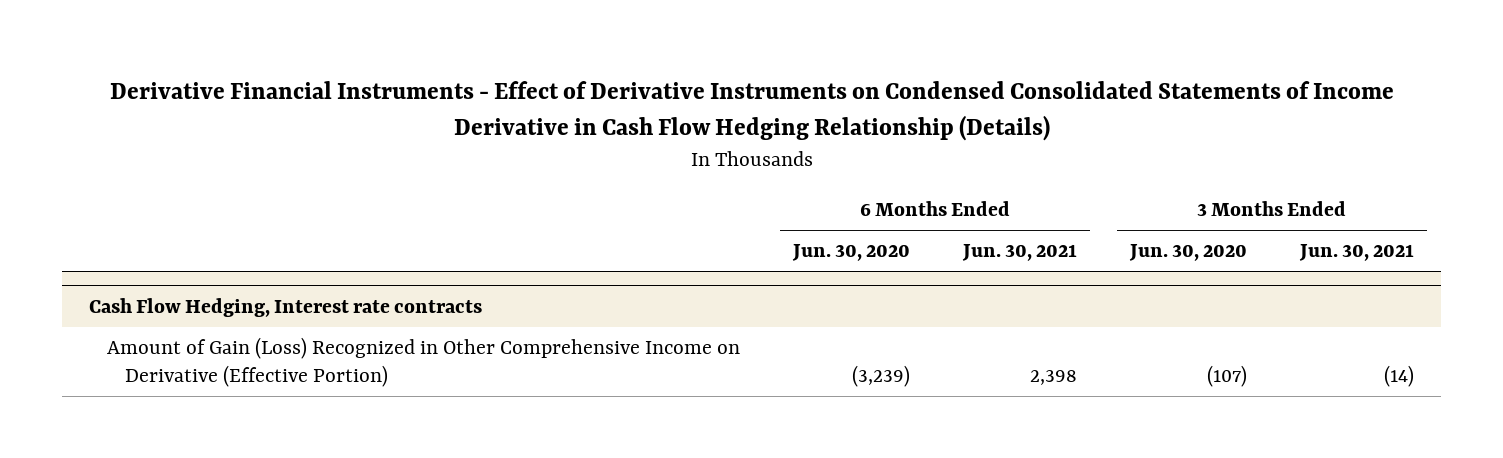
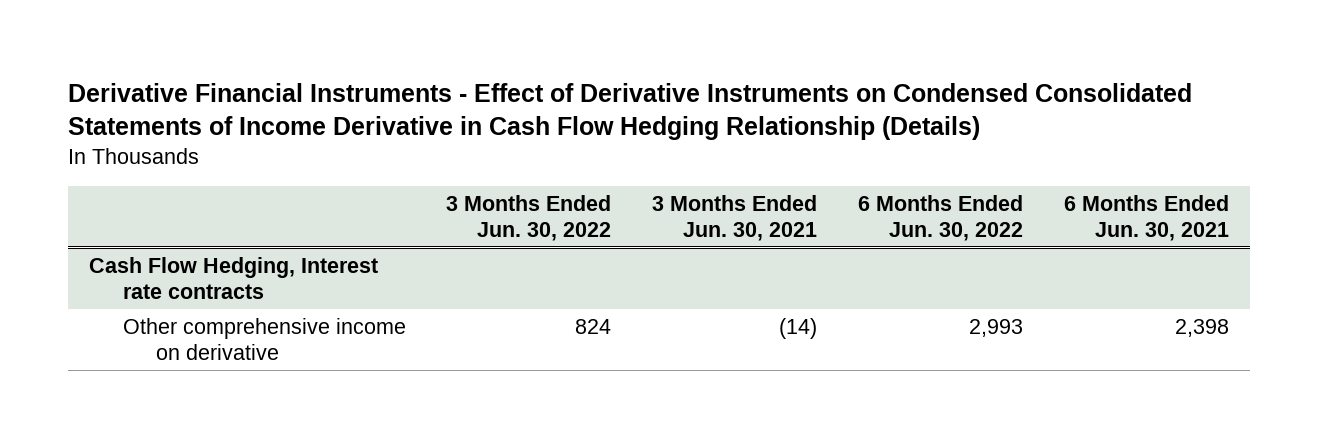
- | 6 Months Ended Jun. 30, 2020 | 6 Months Ended Jun. 30, 2021 | 3 Months Ended Jun. 30, 2020 | 3 Months Ended Jun. 30, 2021
+ | 3 Months Ended Jun. 30, 2022 | 3 Months Ended Jun. 30, 2021 | 6 Months Ended Jun. 30, 2022 | 6 Months Ended Jun. 30, 2021
@ Cash Flow Hedging, Interest rate contracts
- Amount of Gain (Loss) Recognized in Other Comprehensive Income on Derivative (Effective Portion) | (3,239) | 2,398 | (107) | (14)
+ Other comprehensive income on derivative | 824 | (14) | 2,993 | 2,398

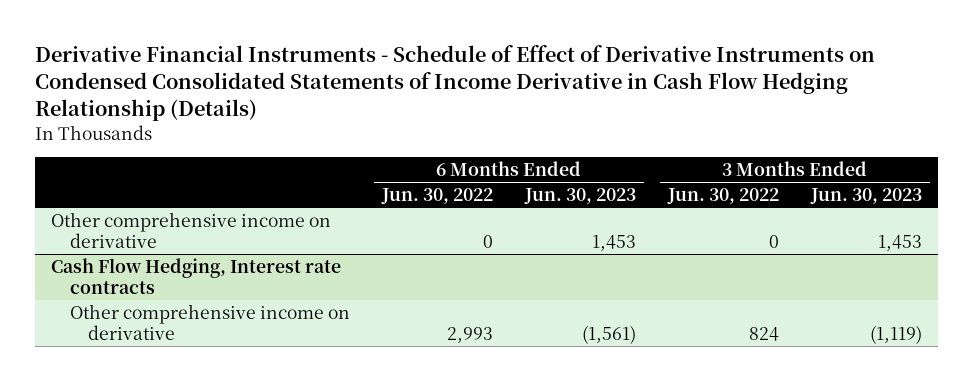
- Derivative Financial Instruments - Effect of Derivative Instruments on Condensed Consolidated Statements of Income Derivative in Cash Flow Hedging Relationship (Details)
+ Derivative Financial Instruments - Schedule of Effect of Derivative Instruments on Condensed Consolidated Statements of Income Derivative in Cash Flow Hedging Relationship (Details)
- | 3 Months Ended Jun. 30, 2022 | 3 Months Ended Jun. 30, 2021 | 6 Months Ended Jun. 30, 2022 | 6 Months Ended Jun. 30, 2021
+ | 6 Months Ended Jun. 30, 2022 | 6 Months Ended Jun. 30, 2023 | 3 Months Ended Jun. 30, 2022 | 3 Months Ended Jun. 30, 2023
+ Other comprehensive income on derivative | 0 | 1,453 | 0 | 1,453

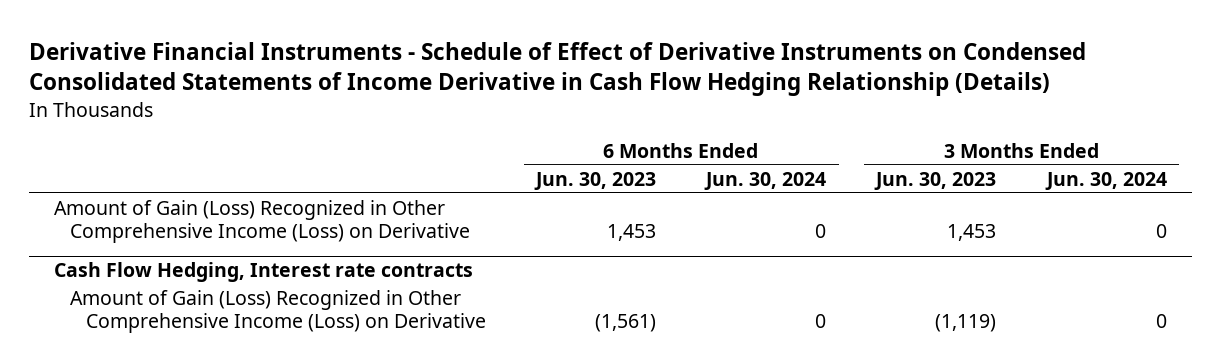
- | 6 Months Ended Jun. 30, 2022 | 6 Months Ended Jun. 30, 2023 | 3 Months Ended Jun. 30, 2022 | 3 Months Ended Jun. 30, 2023
+ | 6 Months Ended Jun. 30, 2023 | 6 Months Ended Jun. 30, 2024 | 3 Months Ended Jun. 30, 2023 | 3 Months Ended Jun. 30, 2024
- Other comprehensive income on derivative | 0 | 1,453 | 0 | 1,453
+ Amount of Gain (Loss) Recognized in Other Comprehensive Income (Loss) on Derivative | 1,453 | 0 | 1,453 | 0
@ Cash Flow Hedging, Interest rate contracts
- Other comprehensive income on derivative | 2,993 | (1,561) | 824 | (1,119)
+ Amount of Gain (Loss) Recognized in Other Comprehensive Income (Loss) on Derivative | (1,561) | 0 | (1,119) | 0

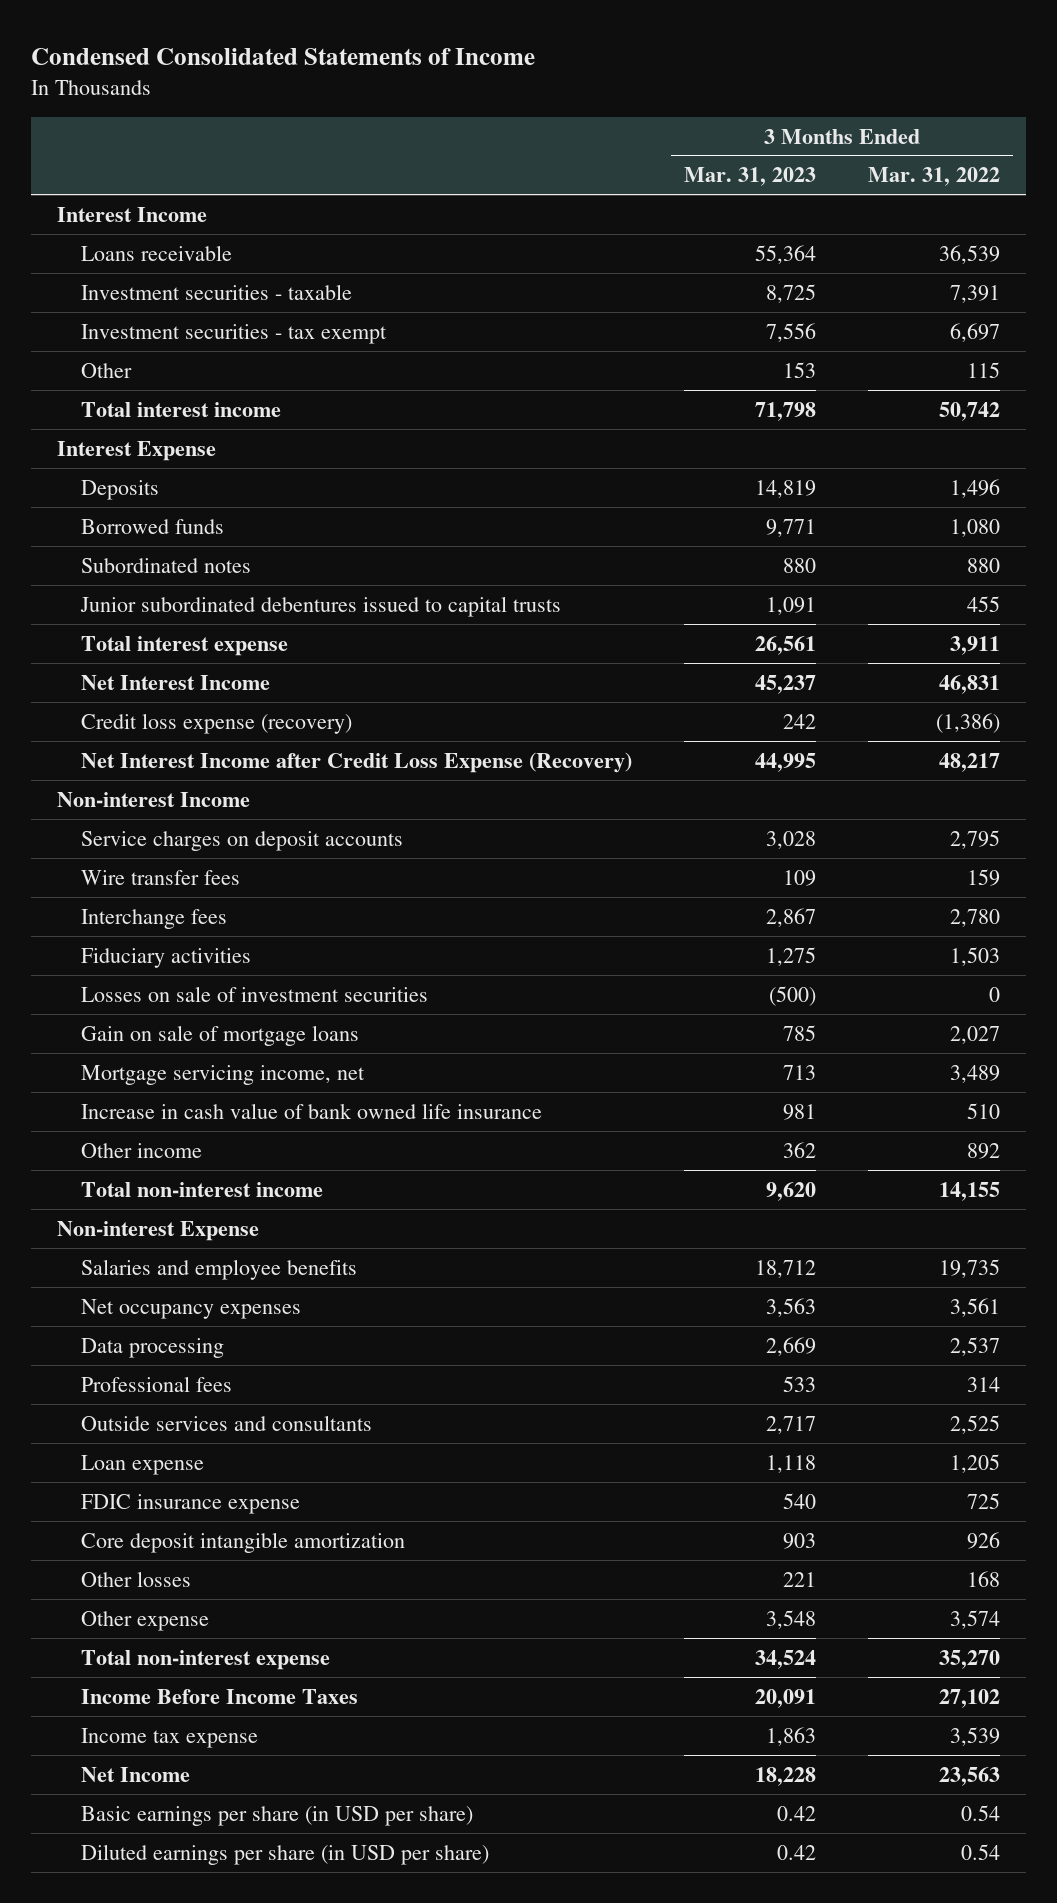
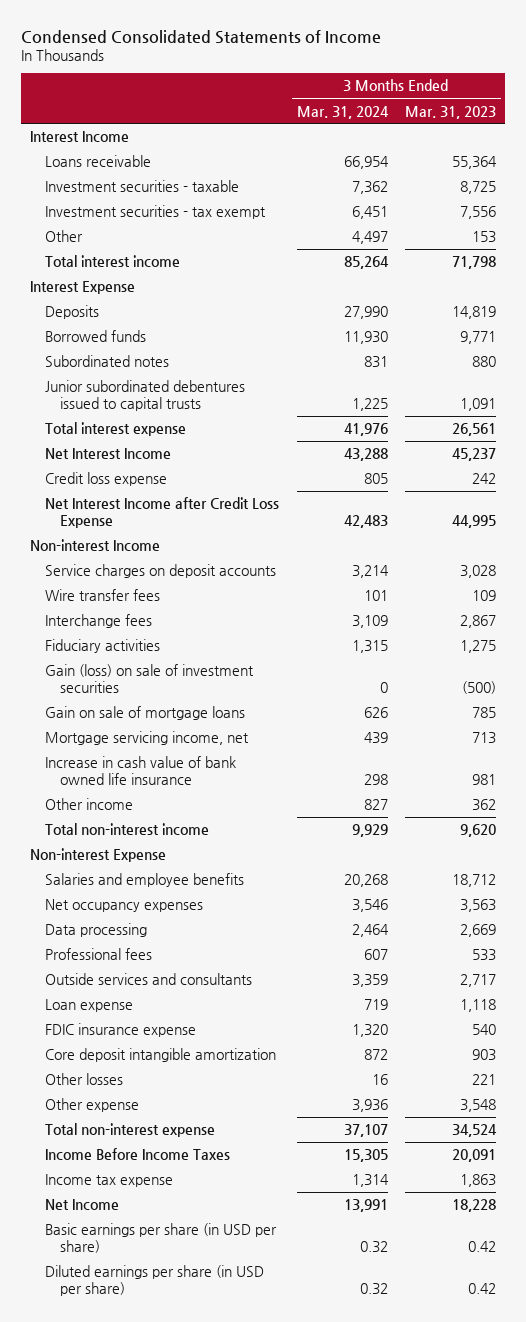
- | 3 Months Ended Mar. 31, 2023 | 3 Months Ended Mar. 31, 2022
+ | 3 Months Ended Mar. 31, 2024 | 3 Months Ended Mar. 31, 2023
- Credit loss expense (recovery) | 242 | (1,386)
- Net Interest Income after Credit Loss Expense (Recovery) | 44,995 | 48,217
+ Credit loss expense | 805 | 242
+ Net Interest Income after Credit Loss Expense | 42,483 | 44,995
- Losses on sale of investment securities | (500) | 0
+ Gain (loss) on sale of investment securities | 0 | (500)

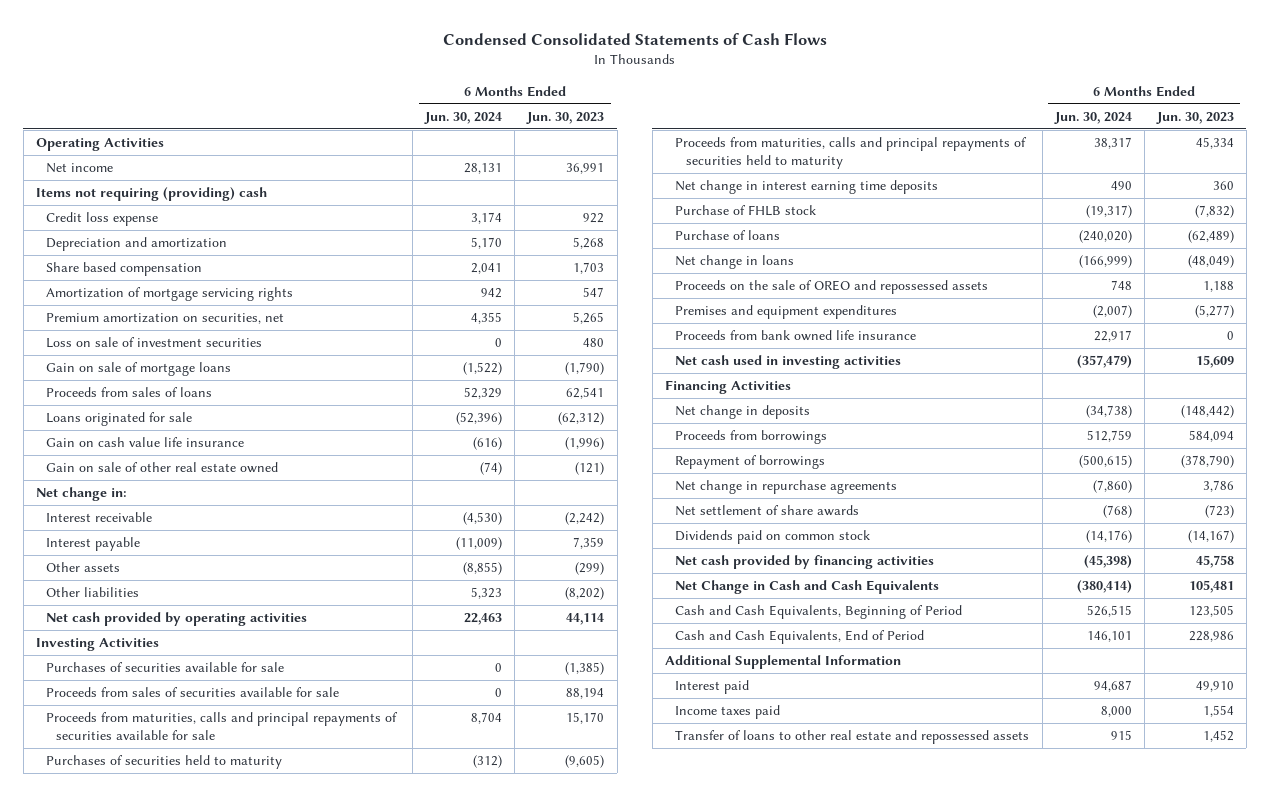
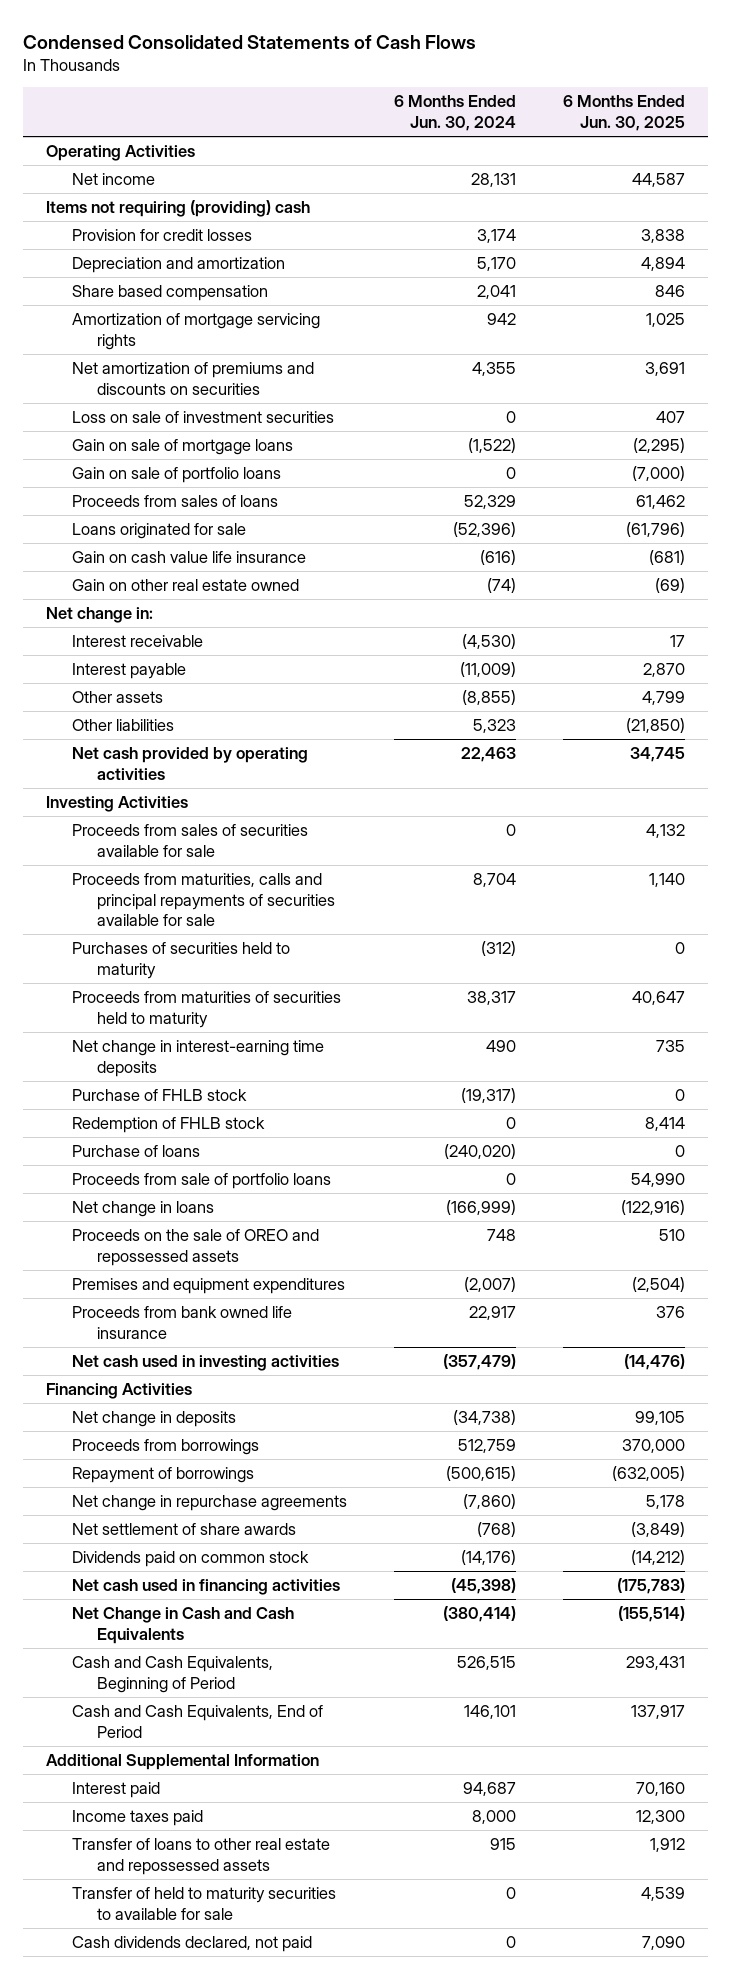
- | 6 Months Ended Jun. 30, 2024 | 6 Months Ended Jun. 30, 2023
+ | 6 Months Ended Jun. 30, 2024 | 6 Months Ended Jun. 30, 2025
- Credit loss expense | 3,174 | 922
+ Provision for credit losses | 3,174 | 3,838
- Premium amortization on securities, net | 4,355 | 5,265
+ Net amortization of premiums and discounts on securities | 4,355 | 3,691
+ Gain on sale of portfolio loans | 0 | (7,000)
- Gain on sale of other real estate owned | (74) | (121)
+ Gain on other real estate owned | (74) | (69)
- Purchases of securities available for sale | 0 | (1,385)
- Proceeds from maturities, calls and principal repayments of securities held to maturity | 38,317 | 45,334
- Net change in interest earning time deposits | 490 | 360
+ Proceeds from maturities of securities held to maturity | 38,317 | 40,647
+ Net change in interest-earning time deposits | 490 | 735
+ Redemption of FHLB stock | 0 | 8,414
+ Proceeds from sale of portfolio loans | 0 | 54,990
- Net cash provided by financing activities | (45,398) | 45,758
+ Net cash used in financing activities | (45,398) | (175,783)
+ Transfer of held to maturity securities to available for sale | 0 | 4,539
+ Cash dividends declared, not paid | 0 | 7,090

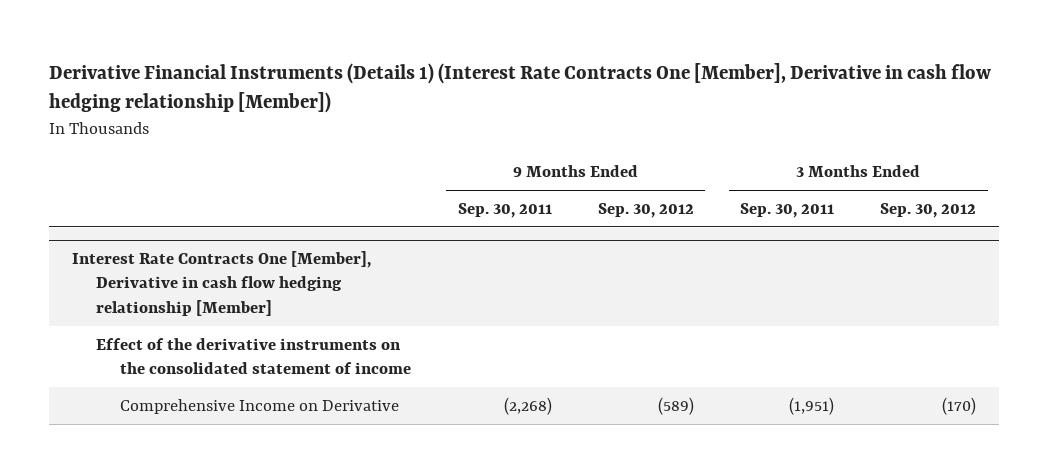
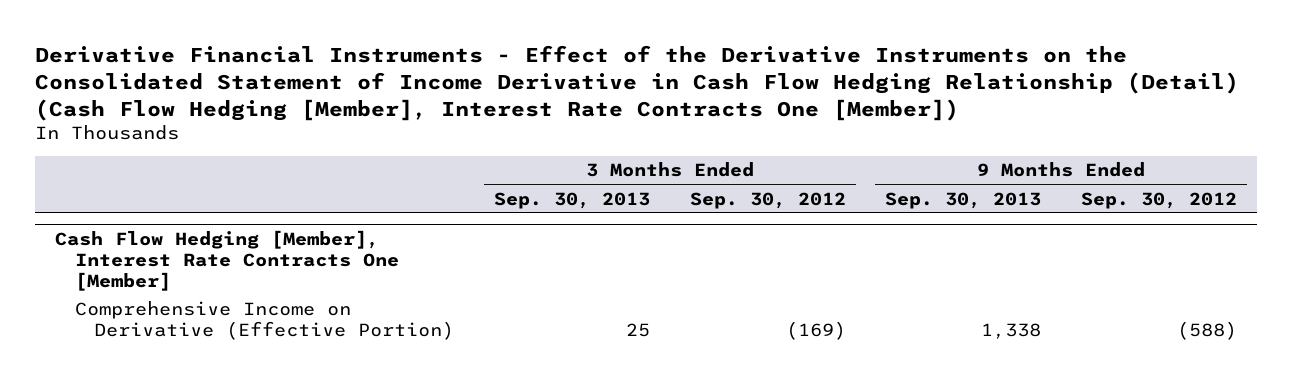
- Derivative Financial Instruments (Details 1) (Interest Rate Contracts One [Member], Derivative in cash flow hedging relationship [Member])
+ Derivative Financial Instruments - Effect of the Derivative Instruments on the Consolidated Statement of Income Derivative in Cash Flow Hedging Relationship (Detail) (Cash Flow Hedging [Member], Interest Rate Contracts One [Member])
- | 9 Months Ended Sep. 30, 2011 | 9 Months Ended Sep. 30, 2012 | 3 Months Ended Sep. 30, 2011 | 3 Months Ended Sep. 30, 2012
+ | 3 Months Ended Sep. 30, 2013 | 3 Months Ended Sep. 30, 2012 | 9 Months Ended Sep. 30, 2013 | 9 Months Ended Sep. 30, 2012
- Interest Rate Contracts One [Member], Derivative in cash flow hedging relationship [Member]
- Effect of the derivative instruments on the consolidated statement of income
- Comprehensive Income on Derivative | (2,268) | (589) | (1,951) | (170)
+ Cash Flow Hedging [Member], Interest Rate Contracts One [Member]
+ Comprehensive Income on Derivative (Effective Portion) | 25 | (169) | 1,338 | (588)

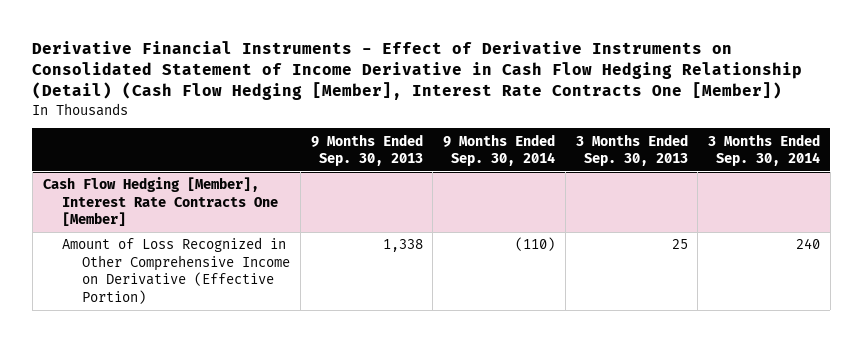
- Derivative Financial Instruments - Effect of the Derivative Instruments on the Consolidated Statement of Income Derivative in Cash Flow Hedging Relationship (Detail) (Cash Flow Hedging [Member], Interest Rate Contracts One [Member])
+ Derivative Financial Instruments - Effect of Derivative Instruments on Consolidated Statement of Income Derivative in Cash Flow Hedging Relationship (Detail) (Cash Flow Hedging [Member], Interest Rate Contracts One [Member])
- | 3 Months Ended Sep. 30, 2013 | 3 Months Ended Sep. 30, 2012 | 9 Months Ended Sep. 30, 2013 | 9 Months Ended Sep. 30, 2012
+ | 9 Months Ended Sep. 30, 2013 | 9 Months Ended Sep. 30, 2014 | 3 Months Ended Sep. 30, 2013 | 3 Months Ended Sep. 30, 2014
@ Cash Flow Hedging [Member], Interest Rate Contracts One [Member]
- Comprehensive Income on Derivative (Effective Portion) | 25 | (169) | 1,338 | (588)
+ Amount of Loss Recognized in Other Comprehensive Income on Derivative (Effective Portion) | 1,338 | (110) | 25 | 240

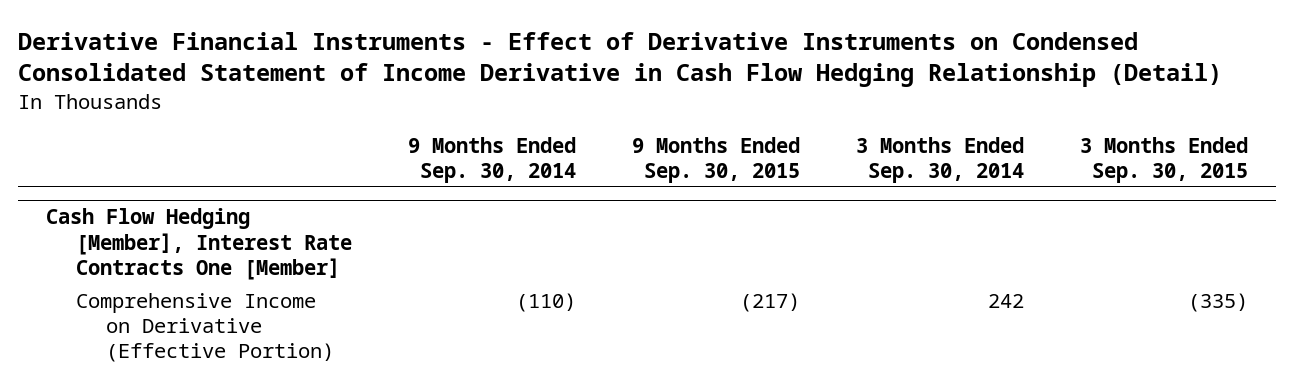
- Derivative Financial Instruments - Effect of Derivative Instruments on Consolidated Statement of Income Derivative in Cash Flow Hedging Relationship (Detail) (Cash Flow Hedging [Member], Interest Rate Contracts One [Member])
+ Derivative Financial Instruments - Effect of Derivative Instruments on Condensed Consolidated Statement of Income Derivative in Cash Flow Hedging Relationship (Detail)
- | 9 Months Ended Sep. 30, 2013 | 9 Months Ended Sep. 30, 2014 | 3 Months Ended Sep. 30, 2013 | 3 Months Ended Sep. 30, 2014
+ | 9 Months Ended Sep. 30, 2014 | 9 Months Ended Sep. 30, 2015 | 3 Months Ended Sep. 30, 2014 | 3 Months Ended Sep. 30, 2015
@ Cash Flow Hedging [Member], Interest Rate Contracts One [Member]
- Amount of Loss Recognized in Other Comprehensive Income on Derivative (Effective Portion) | 1,338 | (110) | 25 | 240
+ Comprehensive Income on Derivative (Effective Portion) | (110) | (217) | 242 | (335)

